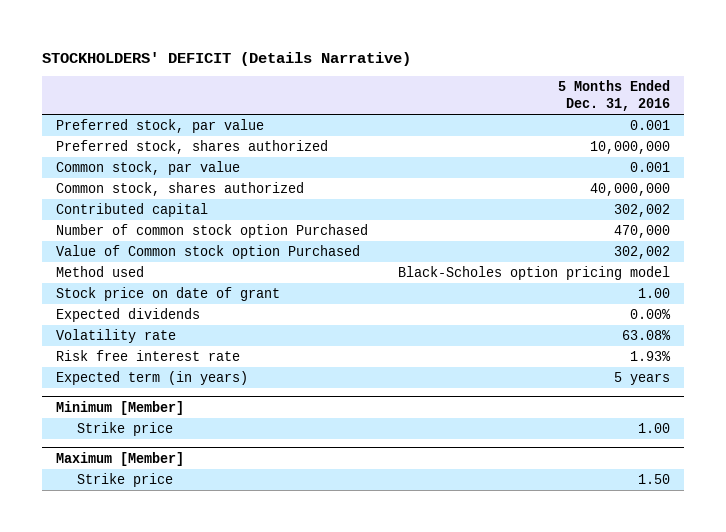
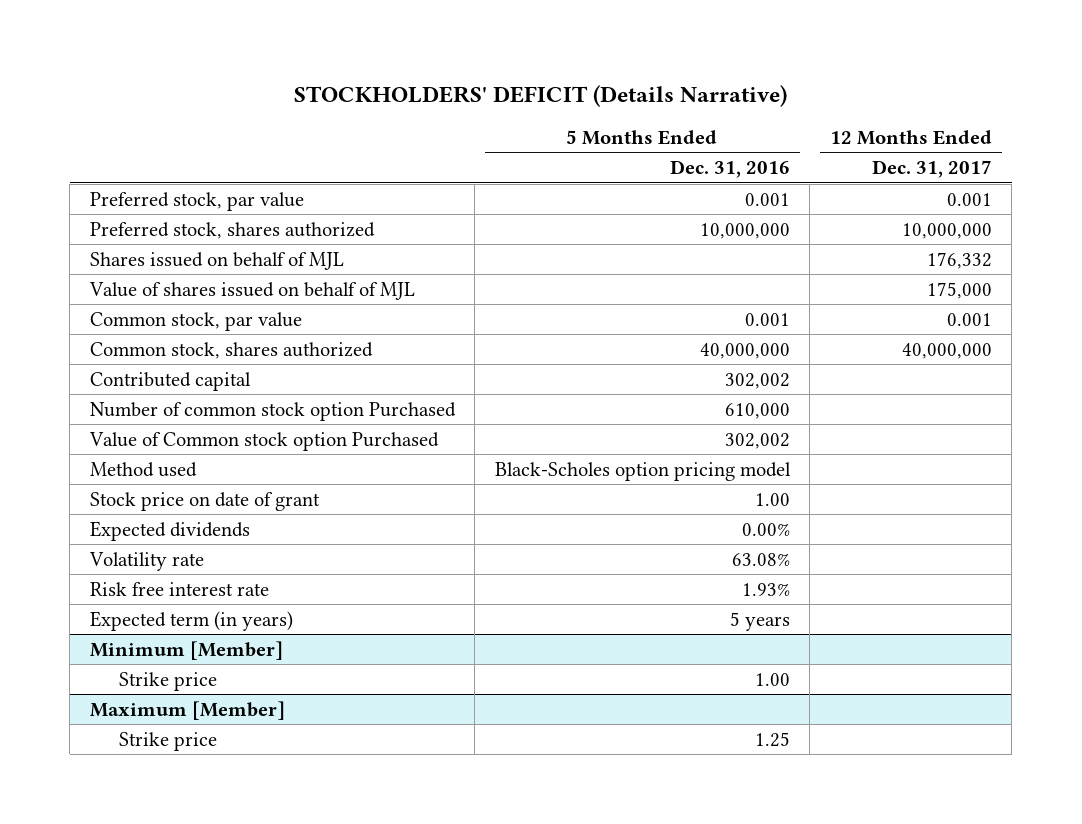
- | 5 Months Ended Dec. 31, 2016
+ | 5 Months Ended Dec. 31, 2016 | 12 Months Ended Dec. 31, 2017
+ Shares issued on behalf of MJL | | 176,332
+ Value of shares issued on behalf of MJL | | 175,000
- Number of common stock option Purchased | 470,000
+ Number of common stock option Purchased | 610,000 |
@ Maximum [Member]
- Strike price | 1.50
+ Strike price | 1.25 |

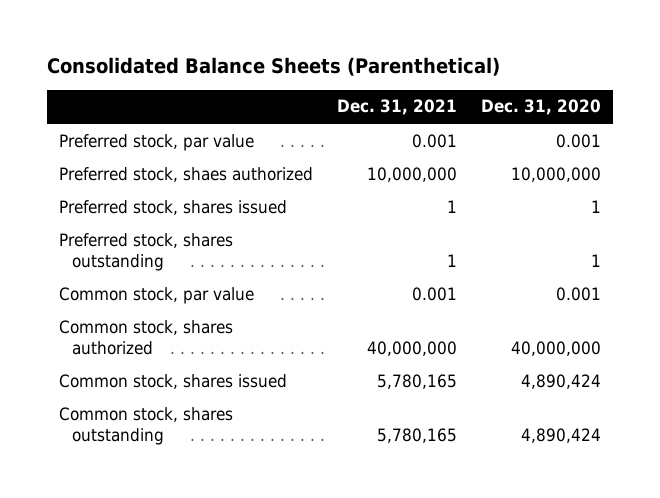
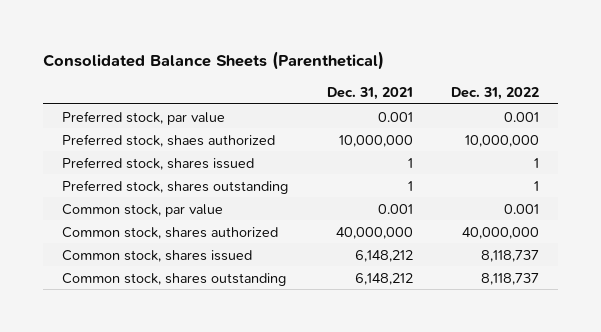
- | Dec. 31, 2021 | Dec. 31, 2020
+ | Dec. 31, 2021 | Dec. 31, 2022
- Common stock, shares issued | 5,780,165 | 4,890,424
- Common stock, shares outstanding | 5,780,165 | 4,890,424
+ Common stock, shares issued | 6,148,212 | 8,118,737
+ Common stock, shares outstanding | 6,148,212 | 8,118,737

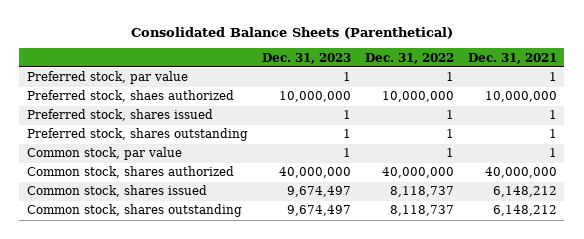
- | Dec. 31, 2021 | Dec. 31, 2022
+ | Dec. 31, 2023 | Dec. 31, 2022 | Dec. 31, 2021
- Preferred stock, par value | 0.001 | 0.001
+ Preferred stock, par value | 1 | 1 | 1
- Common stock, par value | 0.001 | 0.001
+ Common stock, par value | 1 | 1 | 1

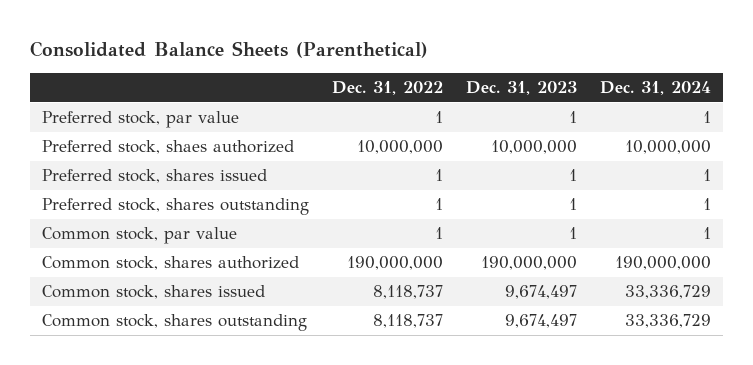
- | Dec. 31, 2023 | Dec. 31, 2022 | Dec. 31, 2021
+ | Dec. 31, 2022 | Dec. 31, 2023 | Dec. 31, 2024
- Common stock, shares authorized | 40,000,000 | 40,000,000 | 40,000,000
+ Common stock, shares authorized | 190,000,000 | 190,000,000 | 190,000,000

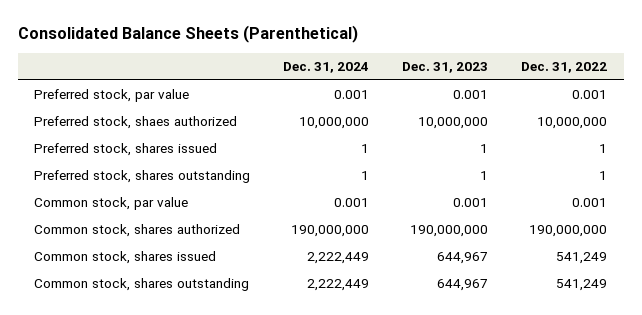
- | Dec. 31, 2022 | Dec. 31, 2023 | Dec. 31, 2024
+ | Dec. 31, 2024 | Dec. 31, 2023 | Dec. 31, 2022
- Preferred stock, par value | 1 | 1 | 1
+ Preferred stock, par value | 0.001 | 0.001 | 0.001
- Common stock, par value | 1 | 1 | 1
+ Common stock, par value | 0.001 | 0.001 | 0.001
- Common stock, shares issued | 8,118,737 | 9,674,497 | 33,336,729
- Common stock, shares outstanding | 8,118,737 | 9,674,497 | 33,336,729
+ Common stock, shares issued | 2,222,449 | 644,967 | 541,249
+ Common stock, shares outstanding | 2,222,449 | 644,967 | 541,249

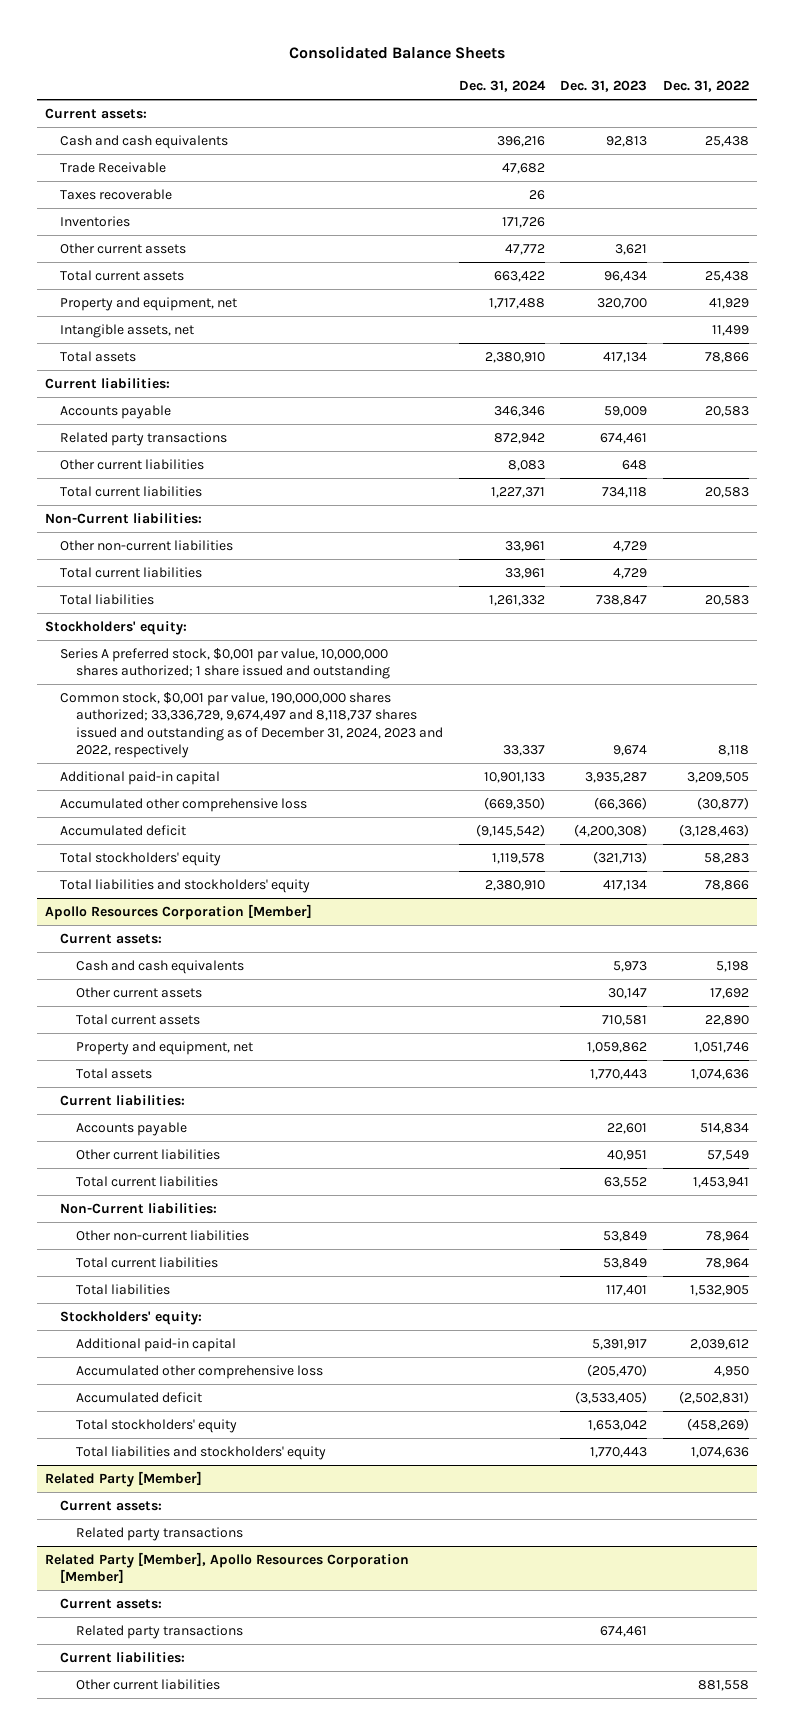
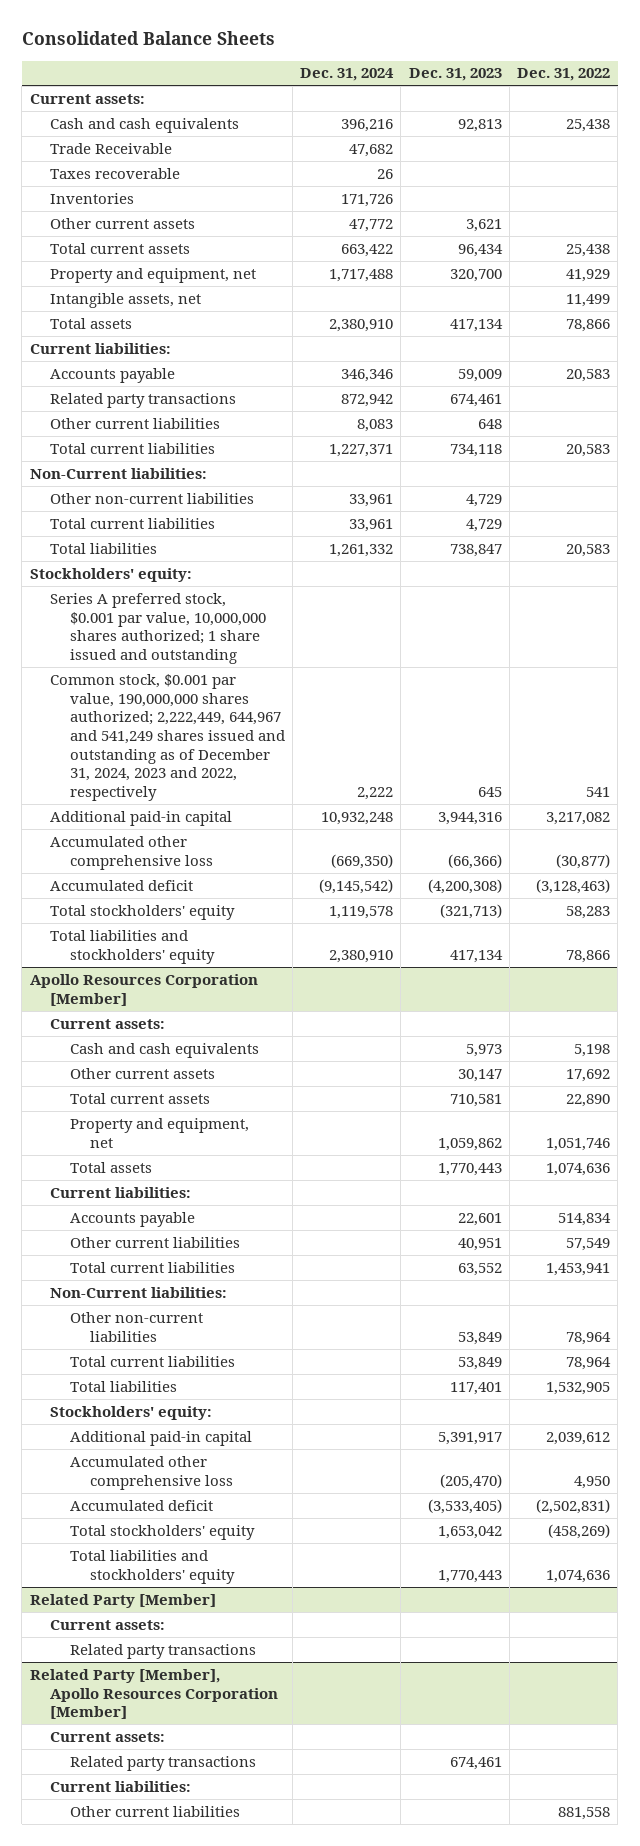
- Series A preferred stock, $0,001 par value, 10,000,000 shares authorized; 1 share issued and outstanding
- Common stock, $0,001 par value, 190,000,000 shares authorized; 33,336,729, 9,674,497 and 8,118,737 shares issued and outstanding as of December 31, 2024, 2023 and 2022, respectively | 33,337 | 9,674 | 8,118
- Additional paid-in capital | 10,901,133 | 3,935,287 | 3,209,505
+ Series A preferred stock, $0.001 par value, 10,000,000 shares authorized; 1 share issued and outstanding
+ Common stock, $0.001 par value, 190,000,000 shares authorized; 2,222,449, 644,967 and 541,249 shares issued and outstanding as of December 31, 2024, 2023 and 2022, respectively | 2,222 | 645 | 541
+ Additional paid-in capital | 10,932,248 | 3,944,316 | 3,217,082

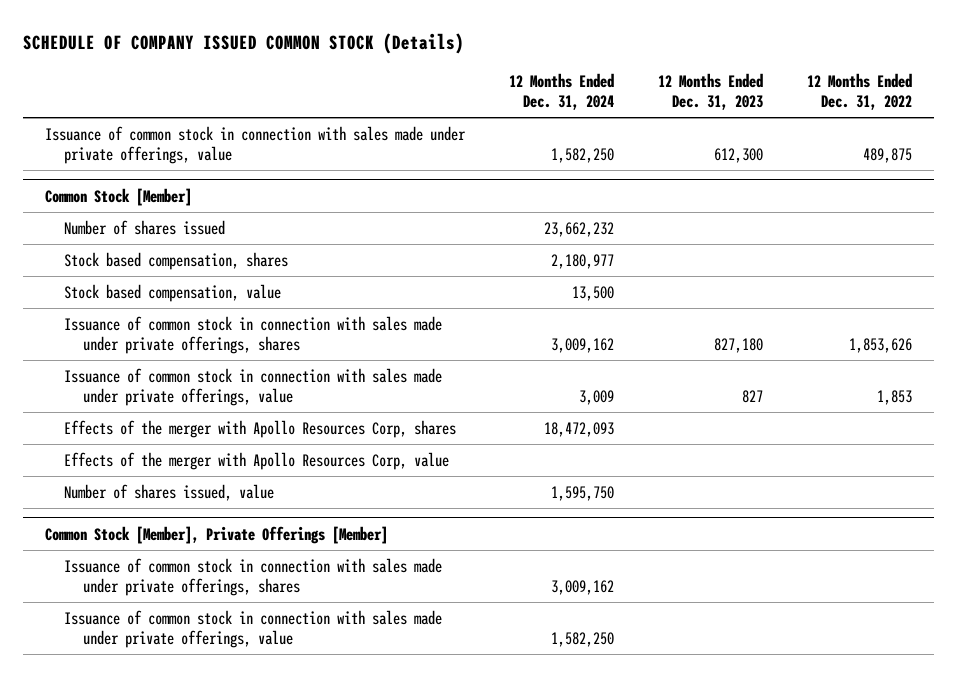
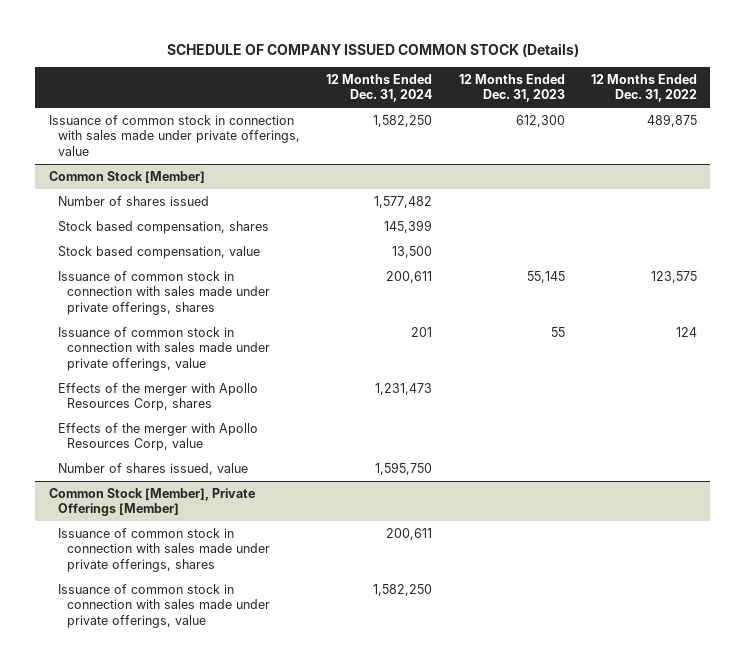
@ Common Stock [Member]
- Number of shares issued | 23,662,232 | |
- Stock based compensation, shares | 2,180,977 | |
+ Number of shares issued | 1,577,482 | |
+ Stock based compensation, shares | 145,399 | |
- Issuance of common stock in connection with sales made under private offerings, shares | 3,009,162 | 827,180 | 1,853,626
- Issuance of common stock in connection with sales made under private offerings, value | 3,009 | 827 | 1,853
- Effects of the merger with Apollo Resources Corp, shares | 18,472,093 | |
+ Issuance of common stock in connection with sales made under private offerings, shares | 200,611 | 55,145 | 123,575
+ Issuance of common stock in connection with sales made under private offerings, value | 201 | 55 | 124
+ Effects of the merger with Apollo Resources Corp, shares | 1,231,473 | |
@ Common Stock [Member], Private Offerings [Member]
- Issuance of common stock in connection with sales made under private offerings, shares | 3,009,162 | |
+ Issuance of common stock in connection with sales made under private offerings, shares | 200,611 | |

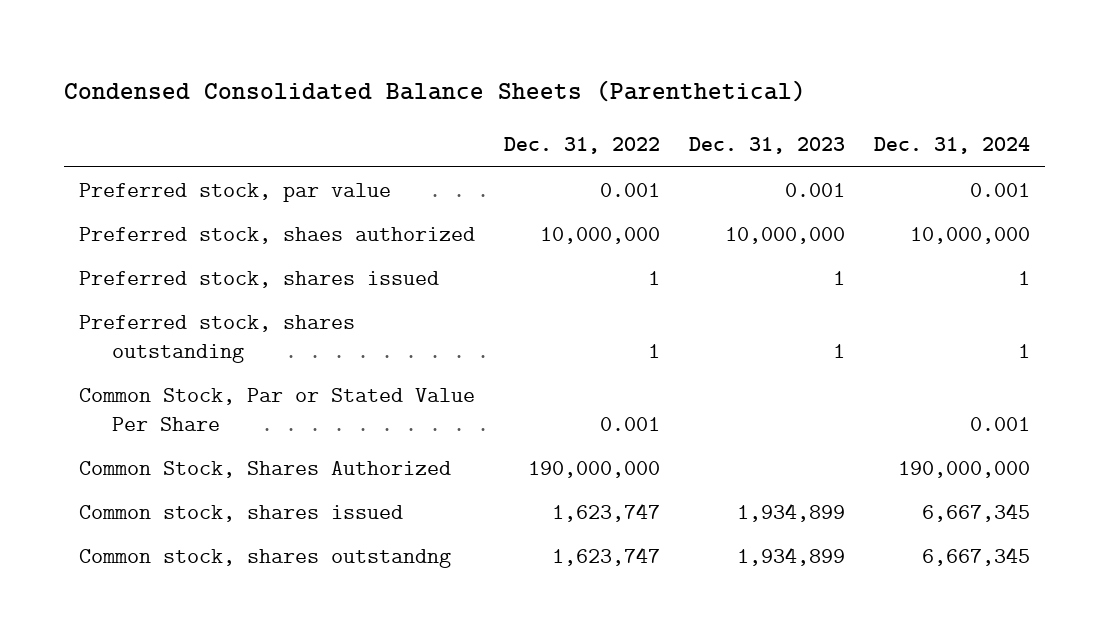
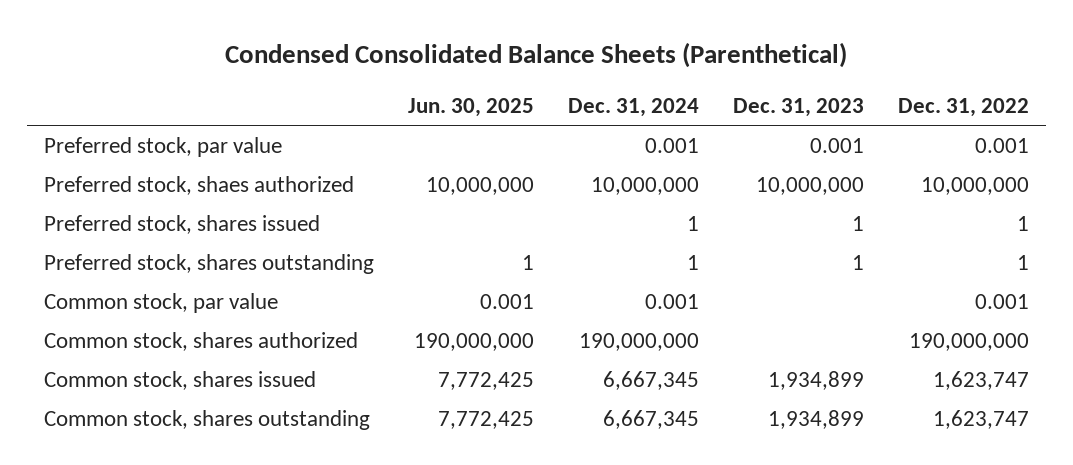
- | Dec. 31, 2022 | Dec. 31, 2023 | Dec. 31, 2024
+ | Jun. 30, 2025 | Dec. 31, 2024 | Dec. 31, 2023 | Dec. 31, 2022
- Common Stock, Par or Stated Value Per Share | 0.001 | | 0.001
- Common Stock, Shares Authorized | 190,000,000 | | 190,000,000
+ Common stock, par value | 0.001 | 0.001 | | 0.001
+ Common stock, shares authorized | 190,000,000 | 190,000,000 | | 190,000,000
- Common stock, shares outstandng | 1,623,747 | 1,934,899 | 6,667,345
+ Common stock, shares outstanding | 7,772,425 | 6,667,345 | 1,934,899 | 1,623,747

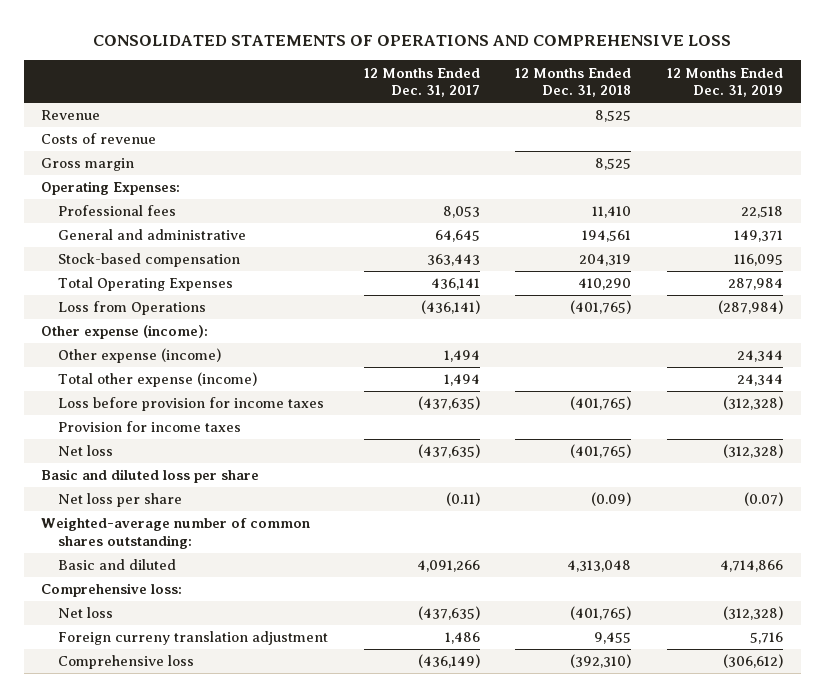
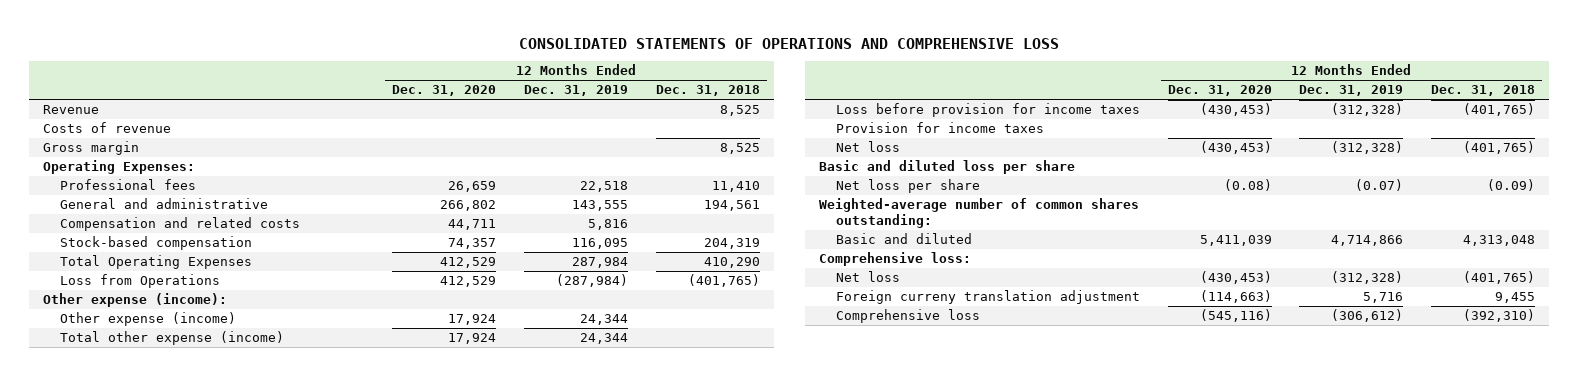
- | 12 Months Ended Dec. 31, 2017 | 12 Months Ended Dec. 31, 2018 | 12 Months Ended Dec. 31, 2019
+ | 12 Months Ended Dec. 31, 2020 | 12 Months Ended Dec. 31, 2019 | 12 Months Ended Dec. 31, 2018
- General and administrative | 64,645 | 194,561 | 149,371
+ General and administrative | 266,802 | 143,555 | 194,561
+ Compensation and related costs | 44,711 | 5,816 |

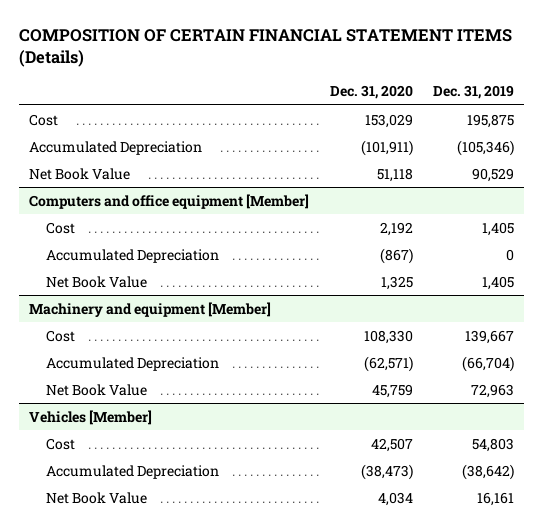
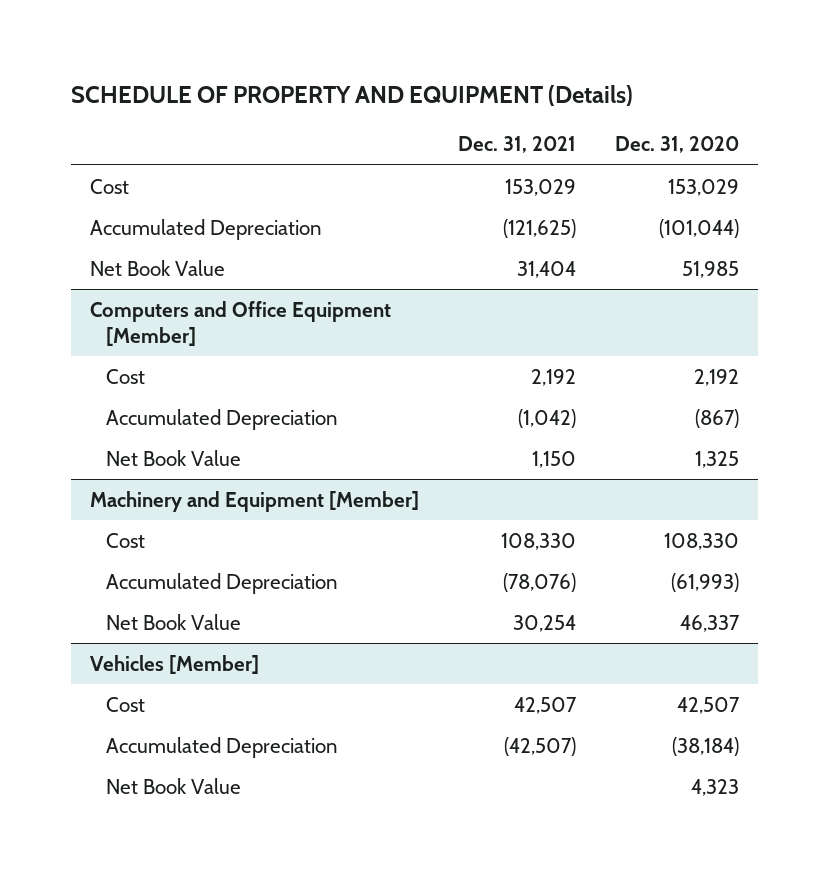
- COMPOSITION OF CERTAIN FINANCIAL STATEMENT ITEMS (Details)
+ SCHEDULE OF PROPERTY AND EQUIPMENT (Details)
- | Dec. 31, 2020 | Dec. 31, 2019
+ | Dec. 31, 2021 | Dec. 31, 2020
- Accumulated Depreciation | (101,911) | (105,346)
- Net Book Value | 51,118 | 90,529
- Computers and office equipment [Member]
+ Accumulated Depreciation | (121,625) | (101,044)
+ Net Book Value | 31,404 | 51,985
+ Computers and Office Equipment [Member]
- Machinery and equipment [Member]
+ Machinery and Equipment [Member]
- Accumulated Depreciation | (62,571) | (66,704)
- Net Book Value | 45,759 | 72,963
+ Accumulated Depreciation | (78,076) | (61,993)
+ Net Book Value | 30,254 | 46,337
@ Vehicles [Member]
- Accumulated Depreciation | (38,473) | (38,642)
- Net Book Value | 4,034 | 16,161
+ Accumulated Depreciation | (42,507) | (38,184)
+ Net Book Value | | 4,323

